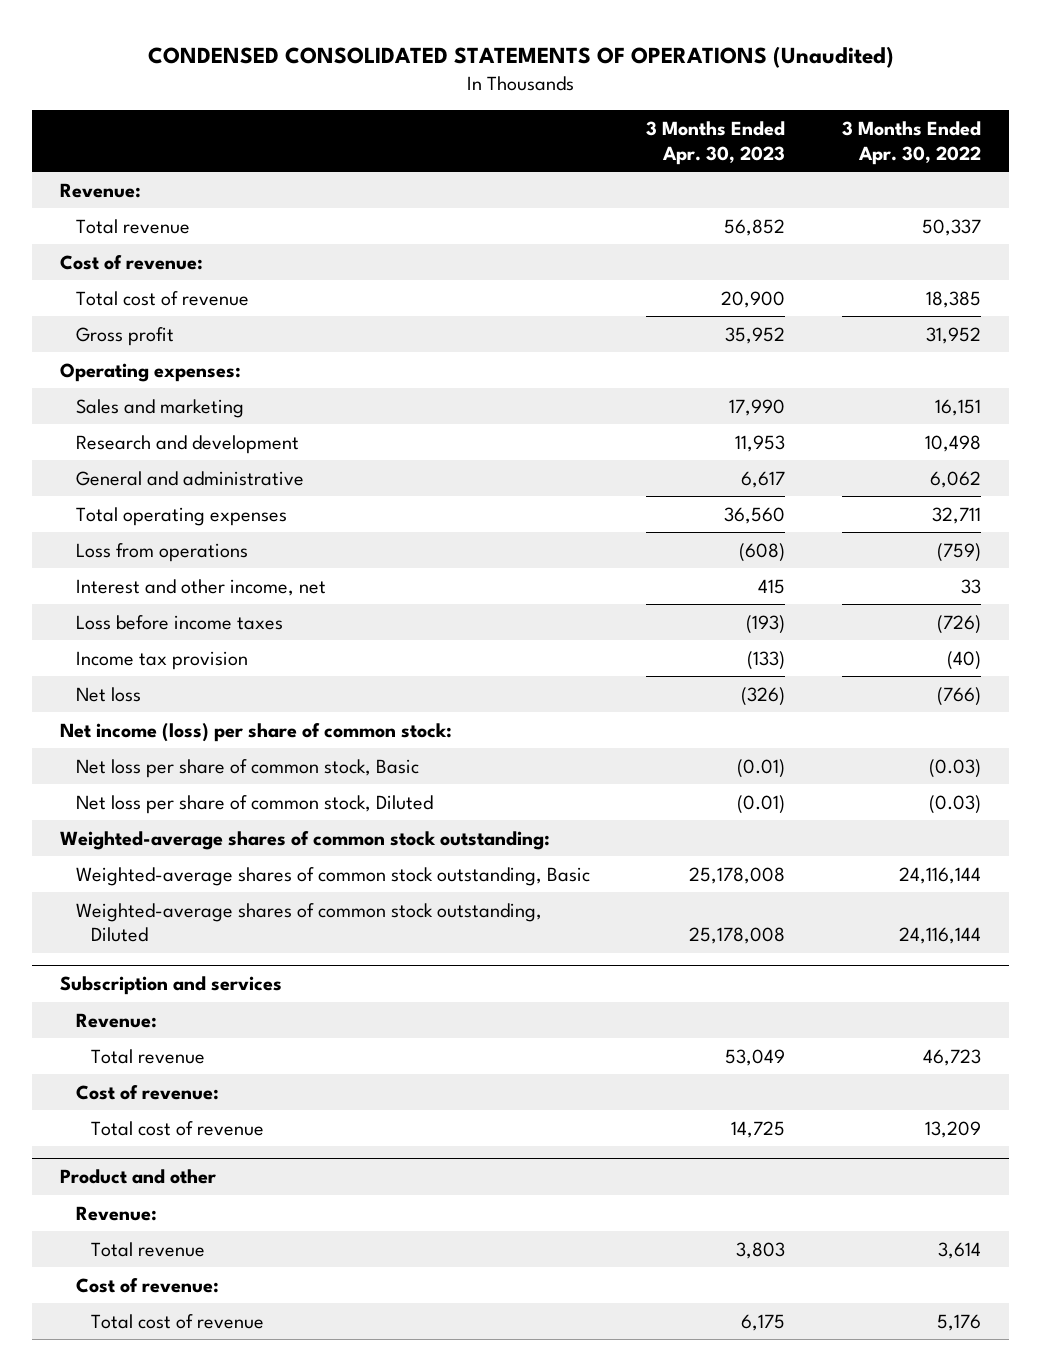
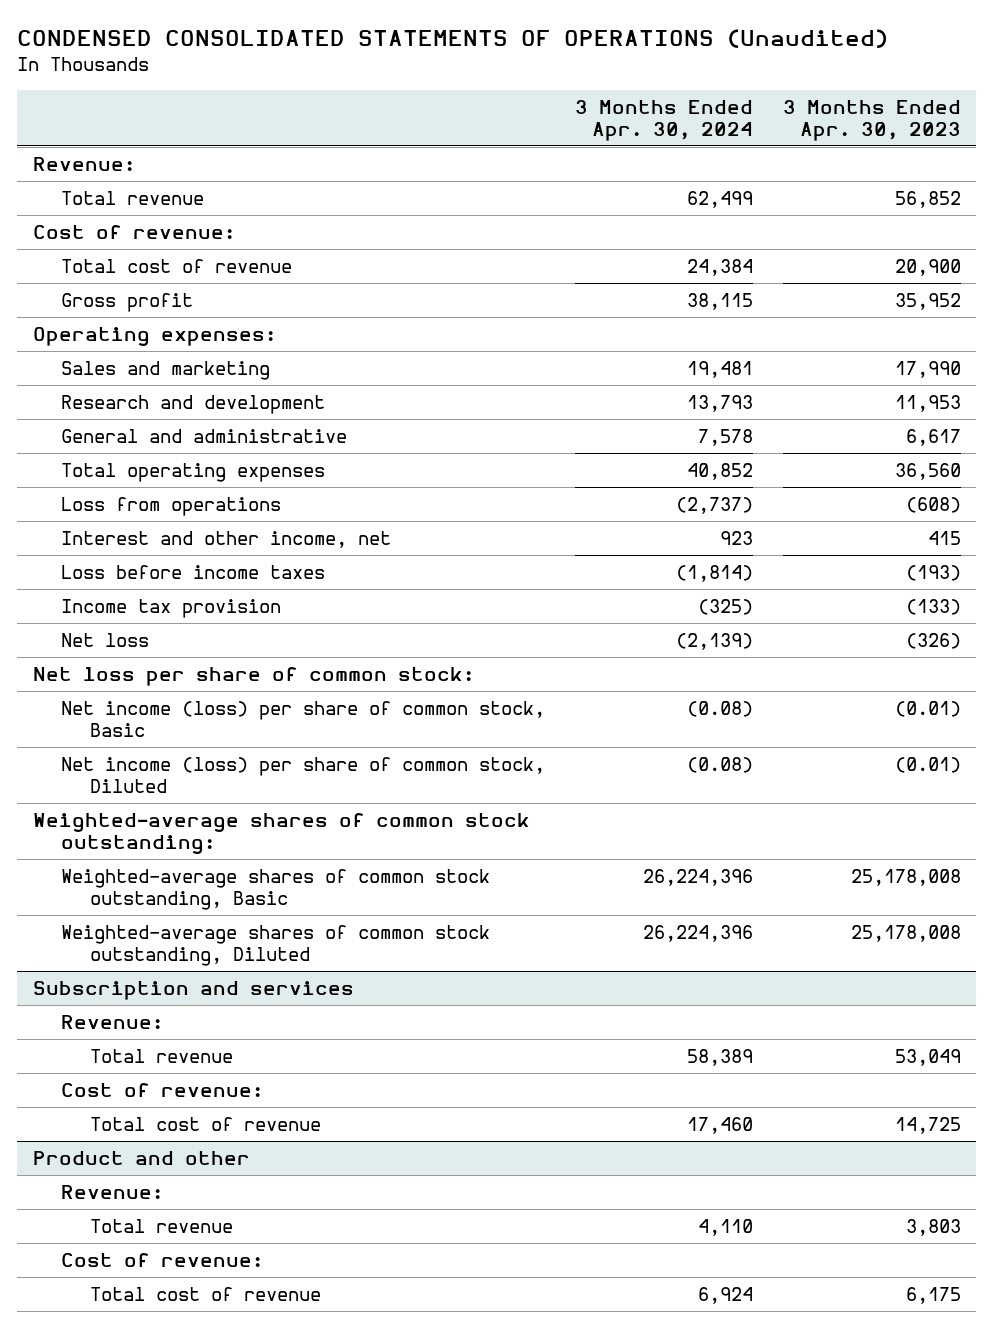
- | 3 Months Ended Apr. 30, 2023 | 3 Months Ended Apr. 30, 2022
+ | 3 Months Ended Apr. 30, 2024 | 3 Months Ended Apr. 30, 2023
- Net income (loss) per share of common stock:
- Net loss per share of common stock, Basic | (0.01) | (0.03)
- Net loss per share of common stock, Diluted | (0.01) | (0.03)
+ Net loss per share of common stock:
+ Net income (loss) per share of common stock, Basic | (0.08) | (0.01)
+ Net income (loss) per share of common stock, Diluted | (0.08) | (0.01)

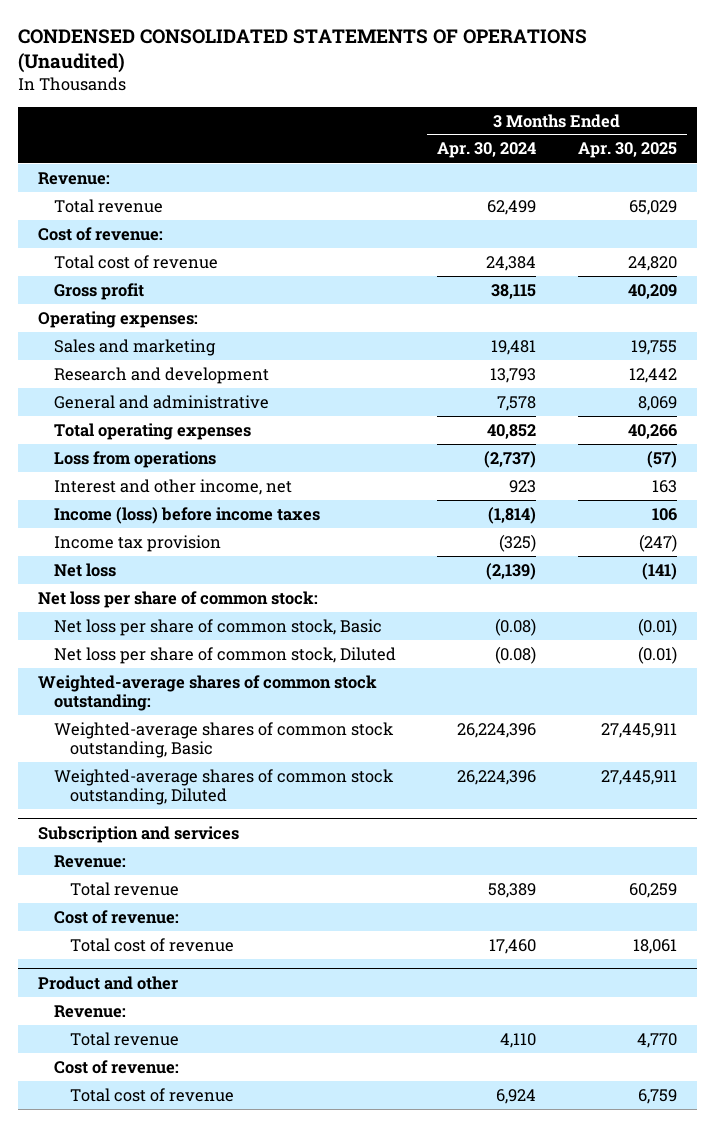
- | 3 Months Ended Apr. 30, 2024 | 3 Months Ended Apr. 30, 2023
+ | 3 Months Ended Apr. 30, 2024 | 3 Months Ended Apr. 30, 2025
- Loss before income taxes | (1,814) | (193)
+ Income (loss) before income taxes | (1,814) | 106
- Net income (loss) per share of common stock, Basic | (0.08) | (0.01)
- Net income (loss) per share of common stock, Diluted | (0.08) | (0.01)
+ Net loss per share of common stock, Basic | (0.08) | (0.01)
+ Net loss per share of common stock, Diluted | (0.08) | (0.01)

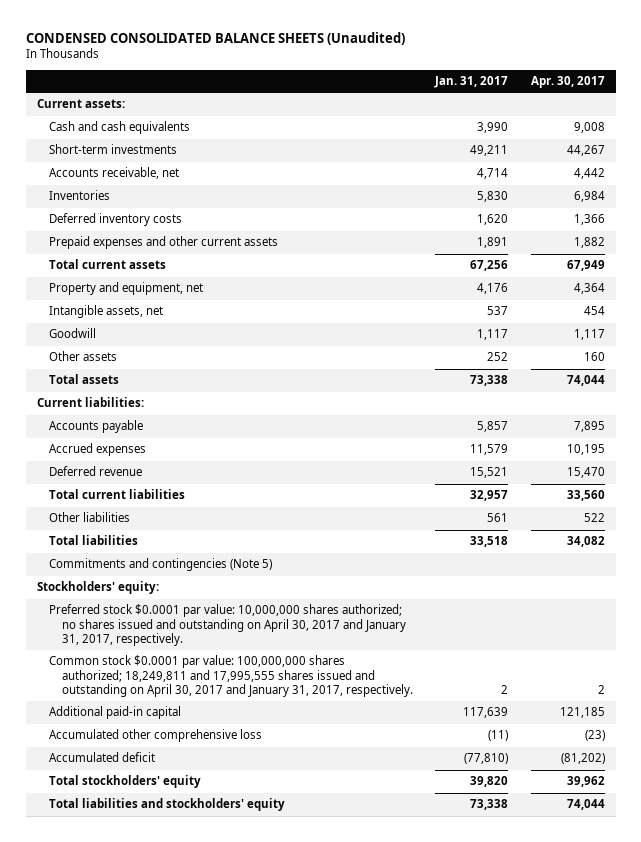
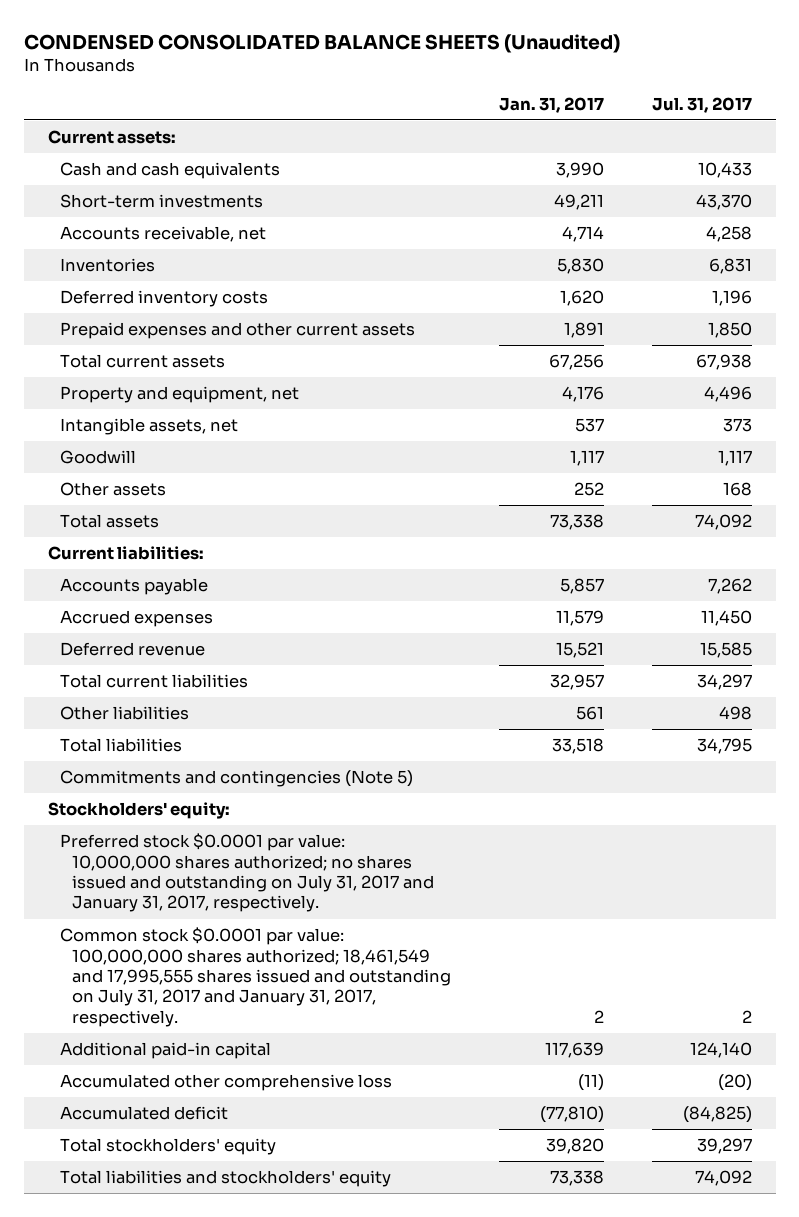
- | Jan. 31, 2017 | Apr. 30, 2017
+ | Jan. 31, 2017 | Jul. 31, 2017
- Preferred stock $0.0001 par value: 10,000,000 shares authorized; no shares issued and outstanding on April 30, 2017 and January 31, 2017, respectively.
- Common stock $0.0001 par value: 100,000,000 shares authorized; 18,249,811 and 17,995,555 shares issued and outstanding on April 30, 2017 and January 31, 2017, respectively. | 2 | 2
+ Preferred stock $0.0001 par value: 10,000,000 shares authorized; no shares issued and outstanding on July 31, 2017 and January 31, 2017, respectively.
+ Common stock $0.0001 par value: 100,000,000 shares authorized; 18,461,549 and 17,995,555 shares issued and outstanding on July 31, 2017 and January 31, 2017, respectively. | 2 | 2

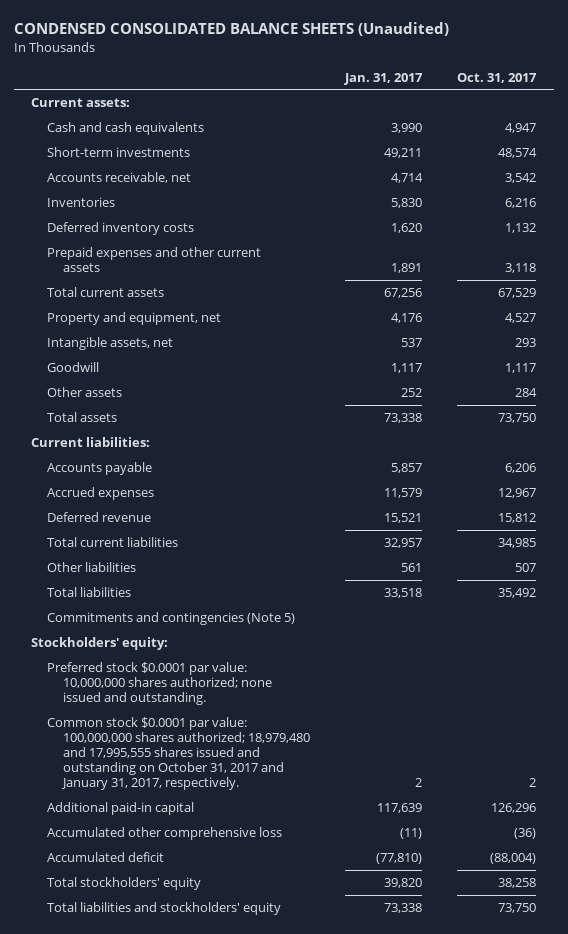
- | Jan. 31, 2017 | Jul. 31, 2017
+ | Jan. 31, 2017 | Oct. 31, 2017
- Preferred stock $0.0001 par value: 10,000,000 shares authorized; no shares issued and outstanding on July 31, 2017 and January 31, 2017, respectively.
- Common stock $0.0001 par value: 100,000,000 shares authorized; 18,461,549 and 17,995,555 shares issued and outstanding on July 31, 2017 and January 31, 2017, respectively. | 2 | 2
+ Preferred stock $0.0001 par value: 10,000,000 shares authorized; none issued and outstanding.
+ Common stock $0.0001 par value: 100,000,000 shares authorized; 18,979,480 and 17,995,555 shares issued and outstanding on October 31, 2017 and January 31, 2017, respectively. | 2 | 2

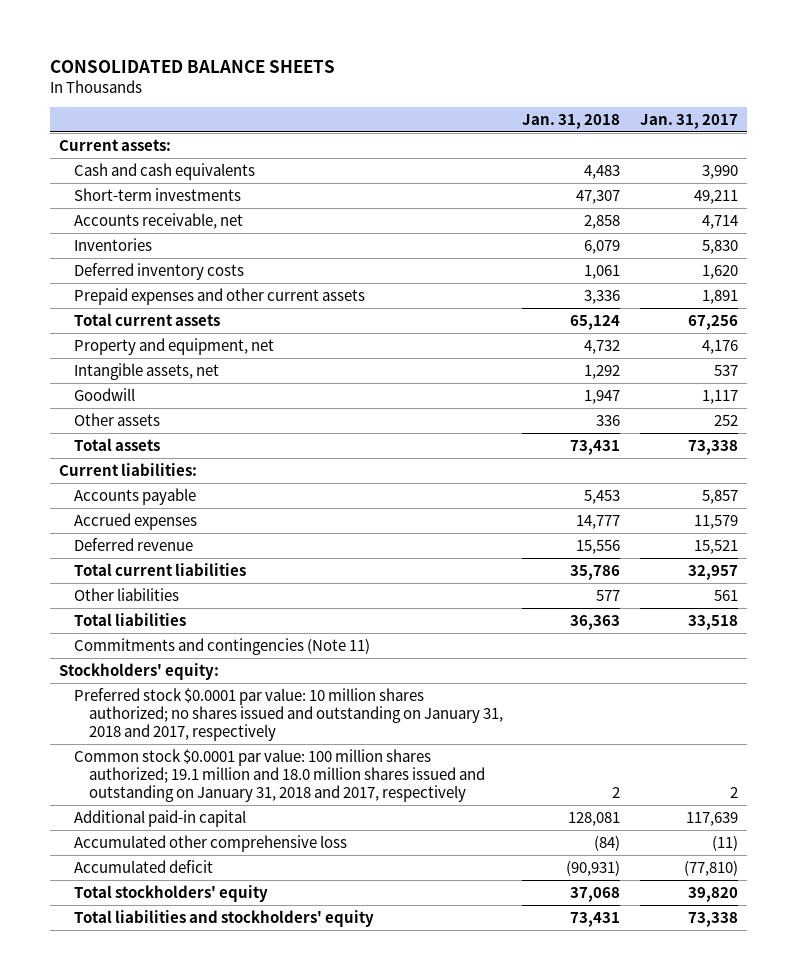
- CONDENSED CONSOLIDATED BALANCE SHEETS (Unaudited)
+ CONSOLIDATED BALANCE SHEETS
- | Jan. 31, 2017 | Oct. 31, 2017
+ | Jan. 31, 2018 | Jan. 31, 2017
- Commitments and contingencies (Note 5)
+ Commitments and contingencies (Note 11)
- Preferred stock $0.0001 par value: 10,000,000 shares authorized; none issued and outstanding.
- Common stock $0.0001 par value: 100,000,000 shares authorized; 18,979,480 and 17,995,555 shares issued and outstanding on October 31, 2017 and January 31, 2017, respectively. | 2 | 2
+ Preferred stock $0.0001 par value: 10 million shares authorized; no shares issued and outstanding on January 31, 2018 and 2017, respectively
+ Common stock $0.0001 par value: 100 million shares authorized; 19.1 million and 18.0 million shares issued and outstanding on January 31, 2018 and 2017, respectively | 2 | 2

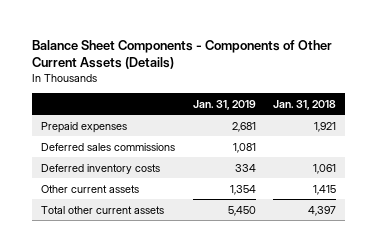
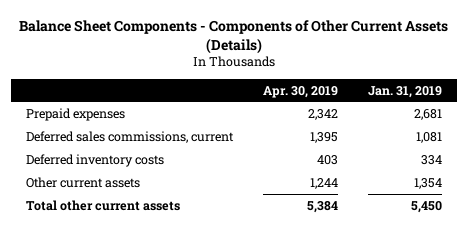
- | Jan. 31, 2019 | Jan. 31, 2018
+ | Apr. 30, 2019 | Jan. 31, 2019
- Deferred sales commissions | 1,081 |
+ Deferred sales commissions, current | 1,395 | 1,081

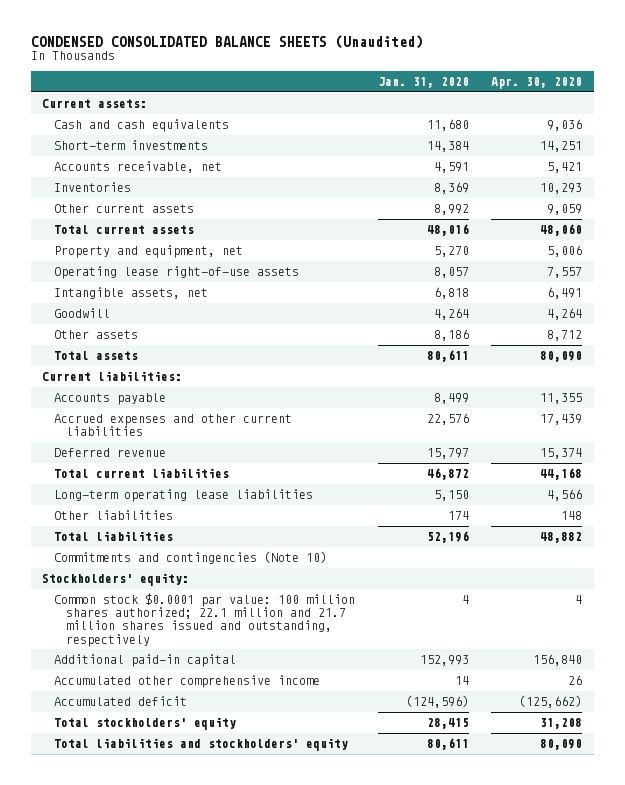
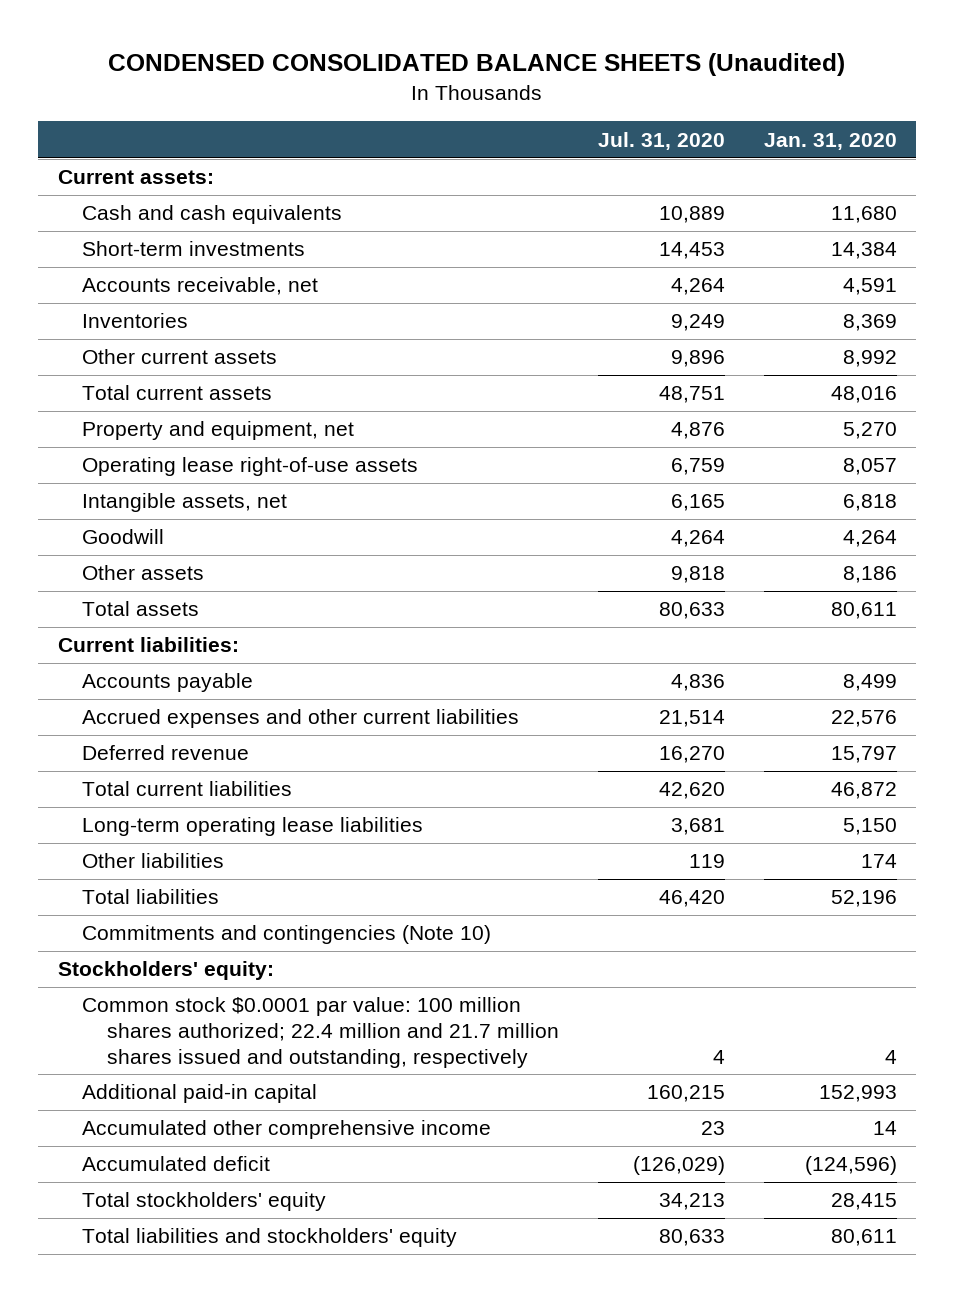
- | Jan. 31, 2020 | Apr. 30, 2020
+ | Jul. 31, 2020 | Jan. 31, 2020
- Common stock $0.0001 par value: 100 million shares authorized; 22.1 million and 21.7 million shares issued and outstanding, respectively | 4 | 4
+ Common stock $0.0001 par value: 100 million shares authorized; 22.4 million and 21.7 million shares issued and outstanding, respectively | 4 | 4

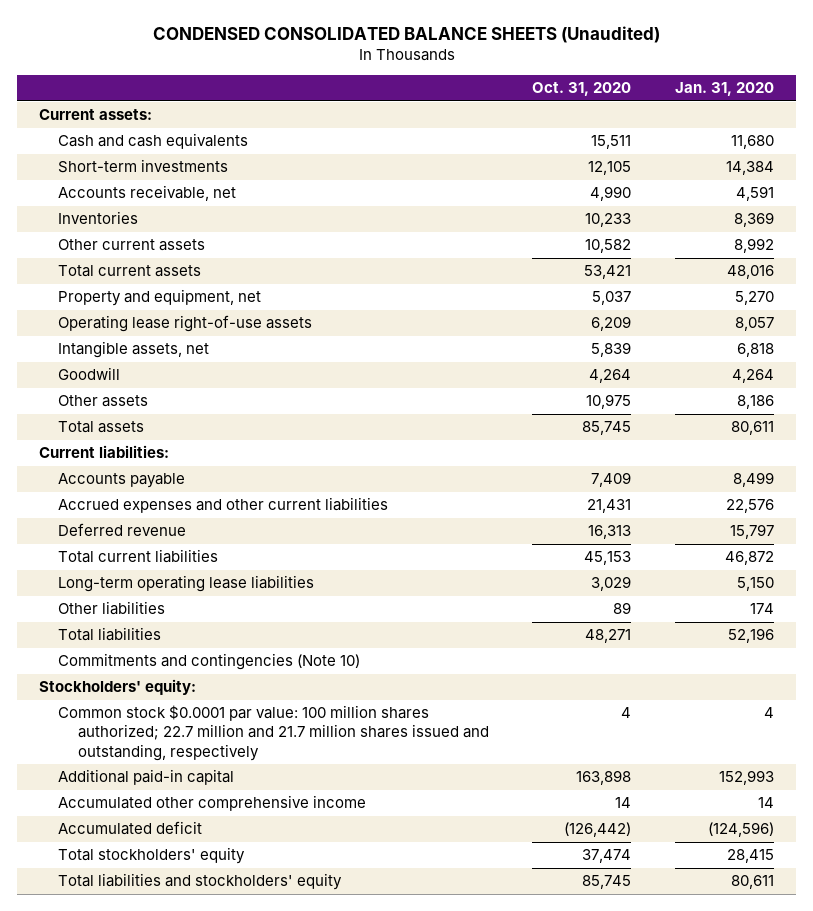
- | Jul. 31, 2020 | Jan. 31, 2020
+ | Oct. 31, 2020 | Jan. 31, 2020
- Common stock $0.0001 par value: 100 million shares authorized; 22.4 million and 21.7 million shares issued and outstanding, respectively | 4 | 4
+ Common stock $0.0001 par value: 100 million shares authorized; 22.7 million and 21.7 million shares issued and outstanding, respectively | 4 | 4

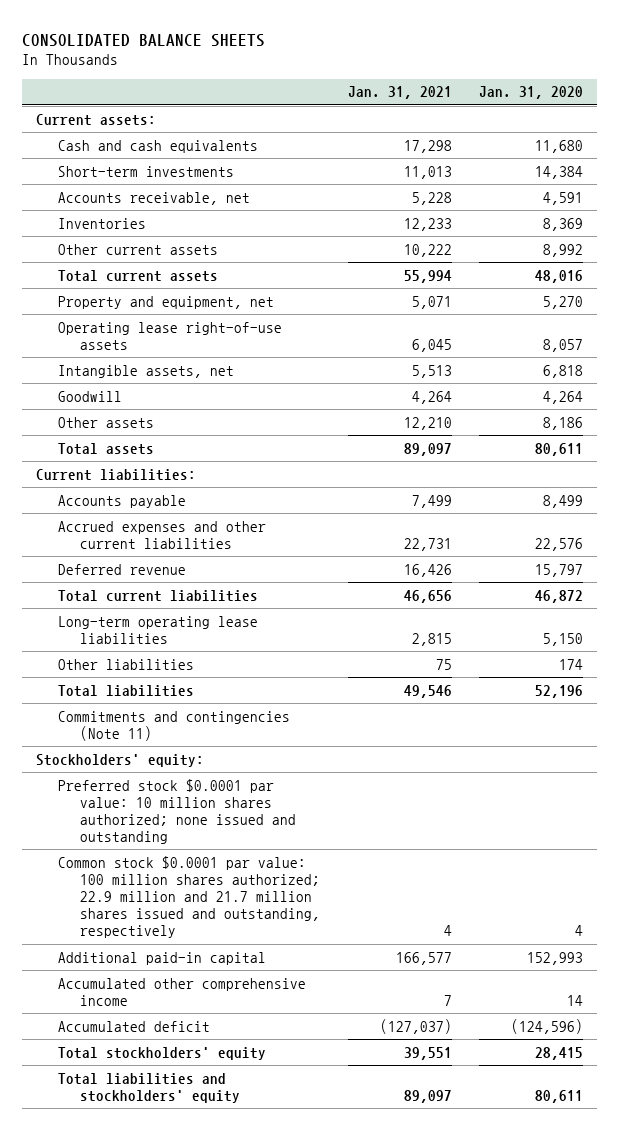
- CONDENSED CONSOLIDATED BALANCE SHEETS (Unaudited)
+ CONSOLIDATED BALANCE SHEETS
- | Oct. 31, 2020 | Jan. 31, 2020
+ | Jan. 31, 2021 | Jan. 31, 2020
- Commitments and contingencies (Note 10)
+ Commitments and contingencies (Note 11)
- Common stock $0.0001 par value: 100 million shares authorized; 22.7 million and 21.7 million shares issued and outstanding, respectively | 4 | 4
+ Preferred stock $0.0001 par value: 10 million shares authorized; none issued and outstanding
+ Common stock $0.0001 par value: 100 million shares authorized; 22.9 million and 21.7 million shares issued and outstanding, respectively | 4 | 4

